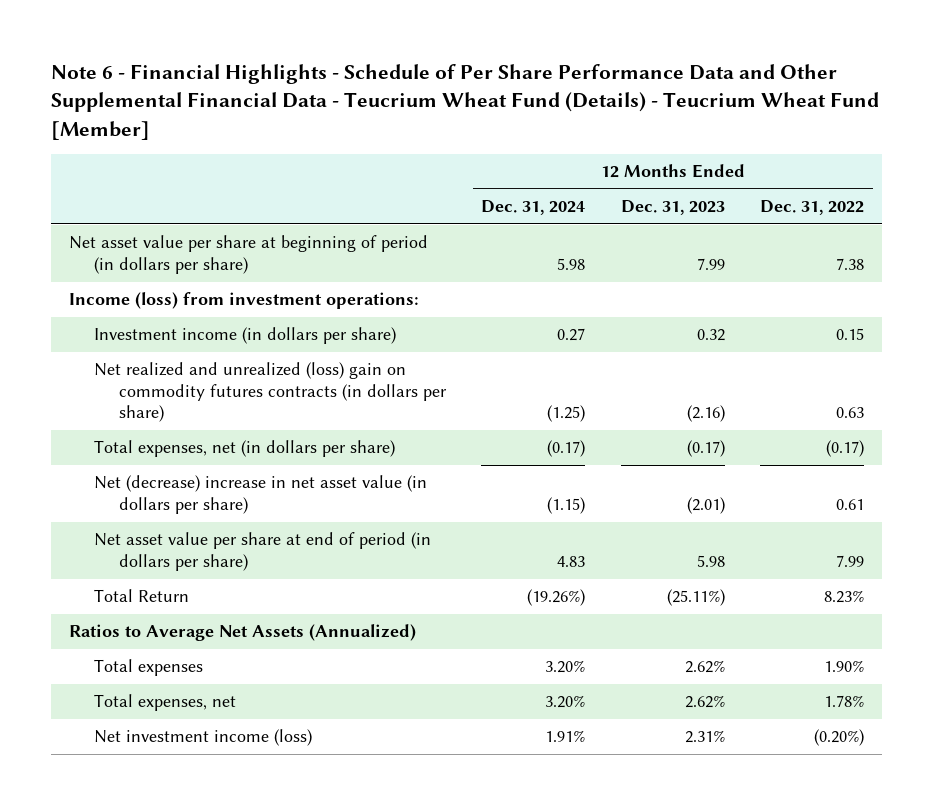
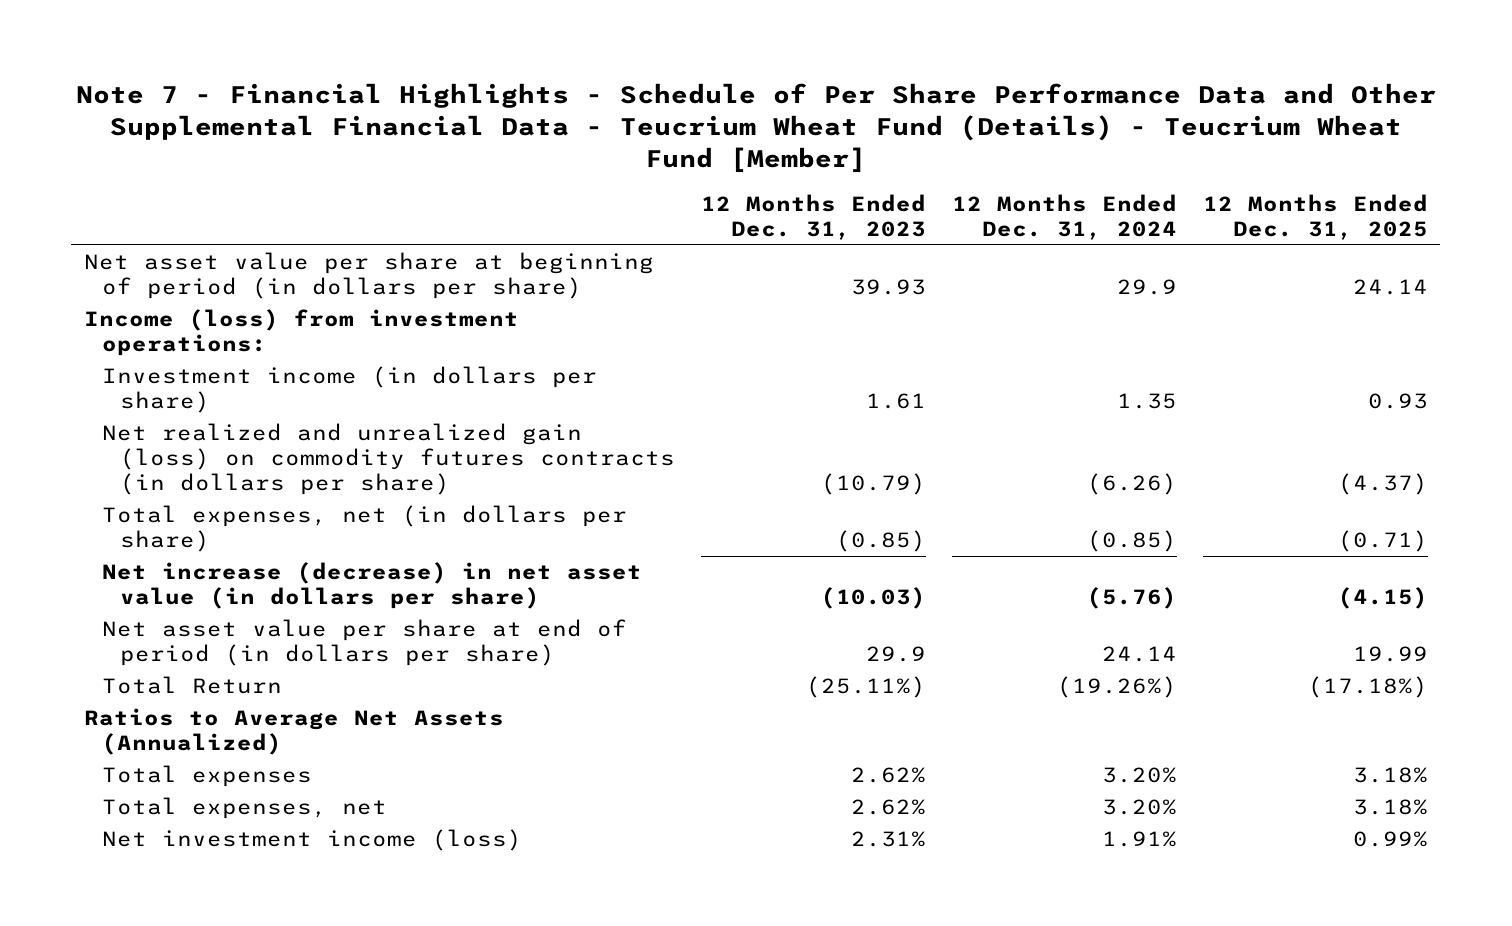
- Note 6 - Financial Highlights - Schedule of Per Share Performance Data and Other Supplemental Financial Data - Teucrium Wheat Fund (Details) - Teucrium Wheat Fund [Member]
+ Note 7 - Financial Highlights - Schedule of Per Share Performance Data and Other Supplemental Financial Data - Teucrium Wheat Fund (Details) - Teucrium Wheat Fund [Member]
- | 12 Months Ended Dec. 31, 2024 | 12 Months Ended Dec. 31, 2023 | 12 Months Ended Dec. 31, 2022
+ | 12 Months Ended Dec. 31, 2023 | 12 Months Ended Dec. 31, 2024 | 12 Months Ended Dec. 31, 2025
- Net asset value per share at beginning of period (in dollars per share) | 5.98 | 7.99 | 7.38
+ Net asset value per share at beginning of period (in dollars per share) | 39.93 | 29.9 | 24.14
- Investment income (in dollars per share) | 0.27 | 0.32 | 0.15
- Net realized and unrealized (loss) gain on commodity futures contracts (in dollars per share) | (1.25) | (2.16) | 0.63
- Total expenses, net (in dollars per share) | (0.17) | (0.17) | (0.17)
- Net (decrease) increase in net asset value (in dollars per share) | (1.15) | (2.01) | 0.61
- Net asset value per share at end of period (in dollars per share) | 4.83 | 5.98 | 7.99
+ Investment income (in dollars per share) | 1.61 | 1.35 | 0.93
+ Net realized and unrealized gain (loss) on commodity futures contracts (in dollars per share) | (10.79) | (6.26) | (4.37)
+ Total expenses, net (in dollars per share) | (0.85) | (0.85) | (0.71)
+ Net increase (decrease) in net asset value (in dollars per share) | (10.03) | (5.76) | (4.15)
+ Net asset value per share at end of period (in dollars per share) | 29.9 | 24.14 | 19.99

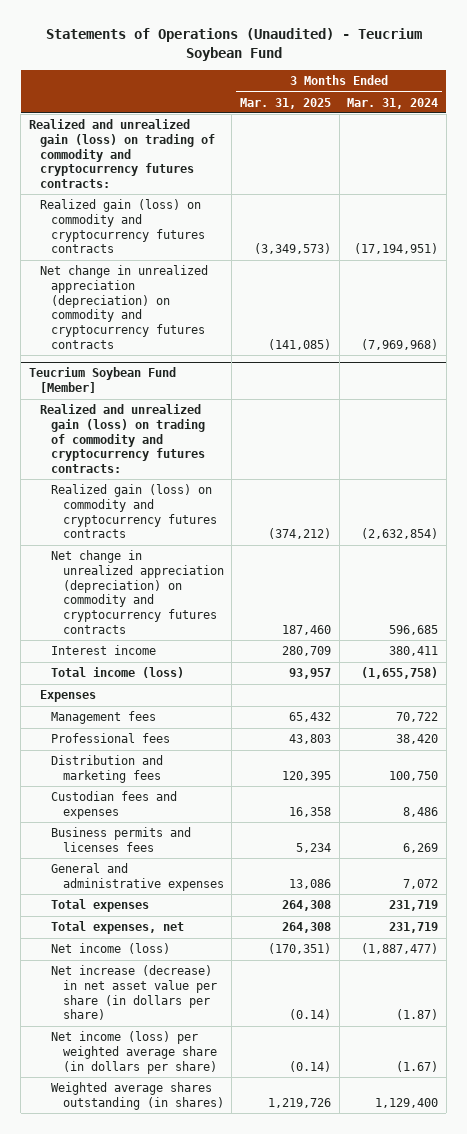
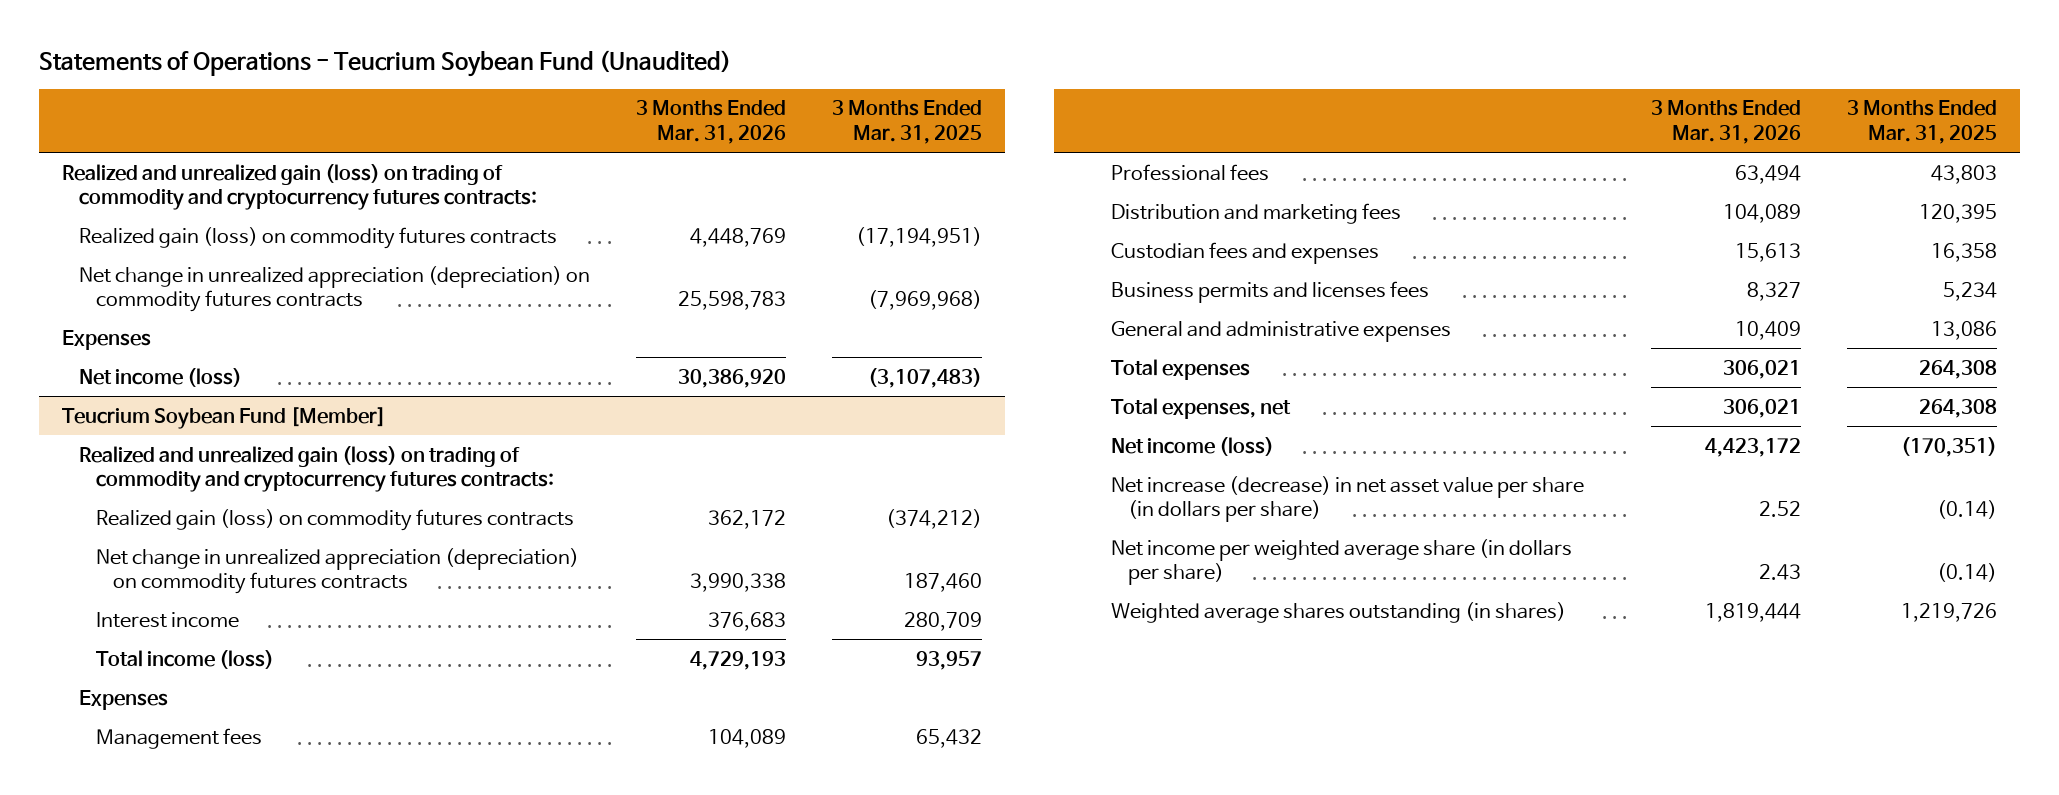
- Statements of Operations (Unaudited) - Teucrium Soybean Fund
+ Statements of Operations - Teucrium Soybean Fund (Unaudited)
- | 3 Months Ended Mar. 31, 2025 | 3 Months Ended Mar. 31, 2024
+ | 3 Months Ended Mar. 31, 2026 | 3 Months Ended Mar. 31, 2025
- Realized gain (loss) on commodity and cryptocurrency futures contracts | (3,349,573) | (17,194,951)
- Net change in unrealized appreciation (depreciation) on commodity and cryptocurrency futures contracts | (141,085) | (7,969,968)
+ Realized gain (loss) on commodity futures contracts | 4,448,769 | (17,194,951)
+ Net change in unrealized appreciation (depreciation) on commodity futures contracts | 25,598,783 | (7,969,968)
+ Expenses
+ Net income (loss) | 30,386,920 | (3,107,483)
@ Teucrium Soybean Fund [Member]
- Realized gain (loss) on commodity and cryptocurrency futures contracts | (374,212) | (2,632,854)
- Net change in unrealized appreciation (depreciation) on commodity and cryptocurrency futures contracts | 187,460 | 596,685
+ Realized gain (loss) on commodity futures contracts | 362,172 | (374,212)
+ Net change in unrealized appreciation (depreciation) on commodity futures contracts | 3,990,338 | 187,460
- Net income (loss) per weighted average share (in dollars per share) | (0.14) | (1.67)
+ Net income per weighted average share (in dollars per share) | 2.43 | (0.14)

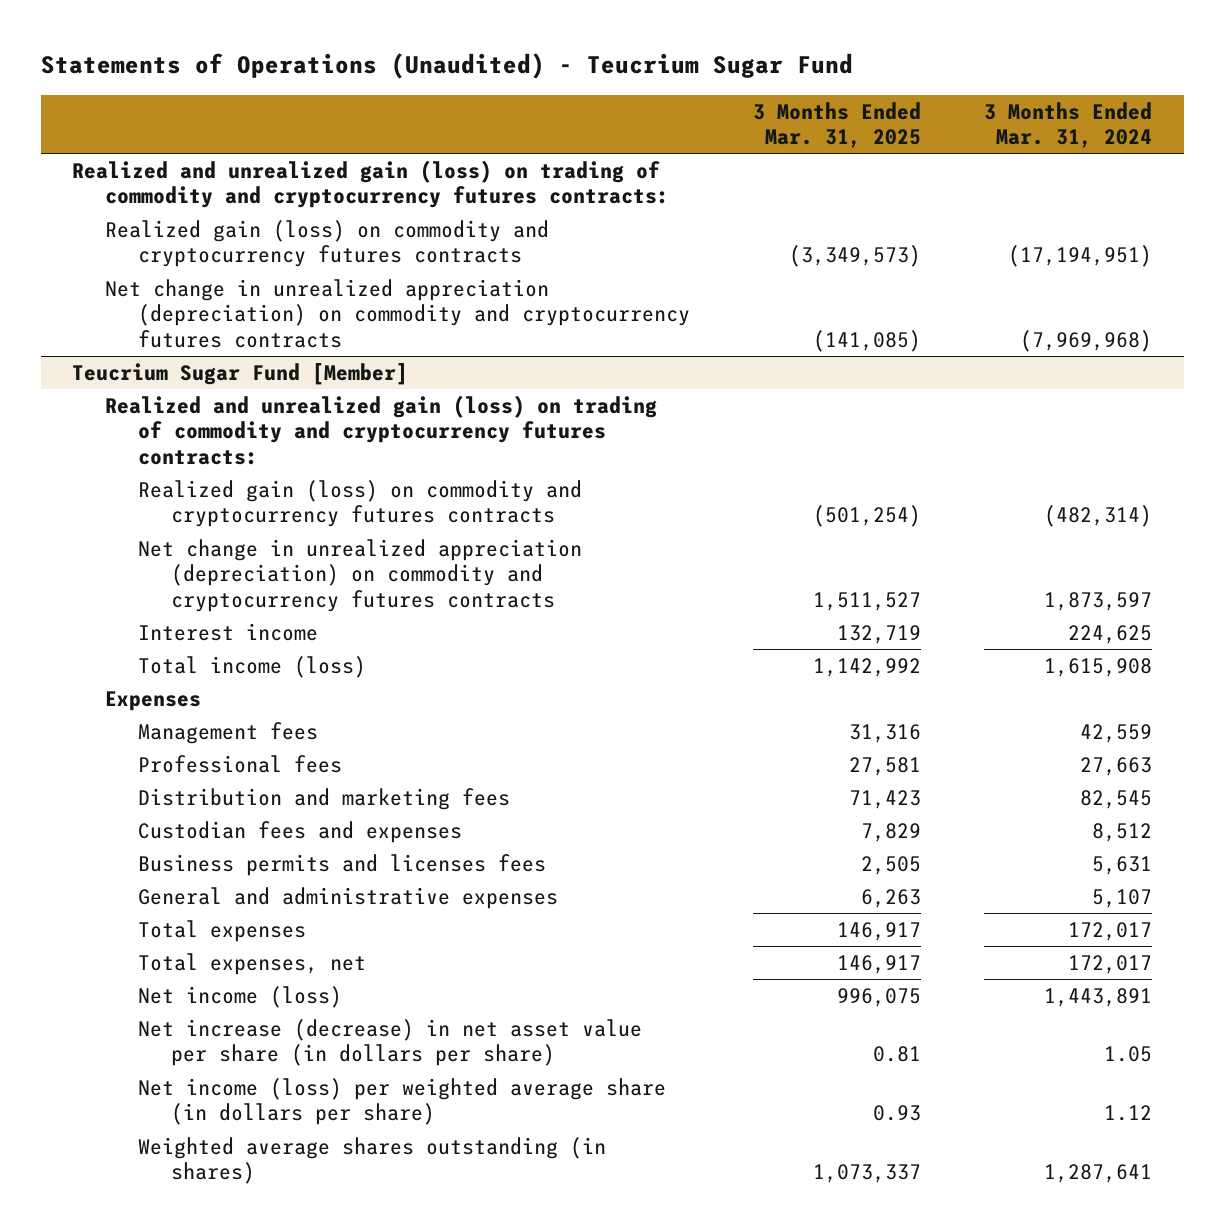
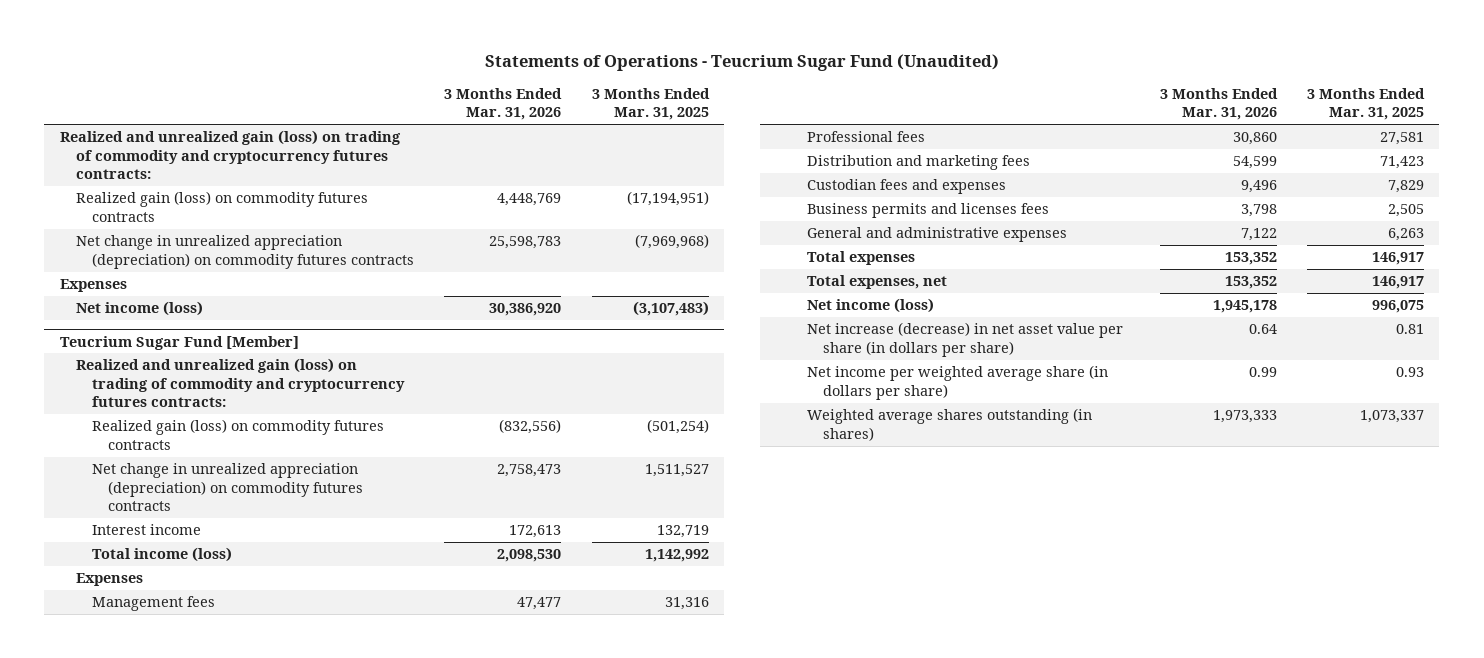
- Statements of Operations (Unaudited) - Teucrium Sugar Fund
+ Statements of Operations - Teucrium Sugar Fund (Unaudited)
- | 3 Months Ended Mar. 31, 2025 | 3 Months Ended Mar. 31, 2024
+ | 3 Months Ended Mar. 31, 2026 | 3 Months Ended Mar. 31, 2025
- Realized gain (loss) on commodity and cryptocurrency futures contracts | (3,349,573) | (17,194,951)
- Net change in unrealized appreciation (depreciation) on commodity and cryptocurrency futures contracts | (141,085) | (7,969,968)
+ Realized gain (loss) on commodity futures contracts | 4,448,769 | (17,194,951)
+ Net change in unrealized appreciation (depreciation) on commodity futures contracts | 25,598,783 | (7,969,968)
+ Expenses
+ Net income (loss) | 30,386,920 | (3,107,483)
@ Teucrium Sugar Fund [Member]
- Realized gain (loss) on commodity and cryptocurrency futures contracts | (501,254) | (482,314)
- Net change in unrealized appreciation (depreciation) on commodity and cryptocurrency futures contracts | 1,511,527 | 1,873,597
+ Realized gain (loss) on commodity futures contracts | (832,556) | (501,254)
+ Net change in unrealized appreciation (depreciation) on commodity futures contracts | 2,758,473 | 1,511,527
- Net income (loss) per weighted average share (in dollars per share) | 0.93 | 1.12
+ Net income per weighted average share (in dollars per share) | 0.99 | 0.93

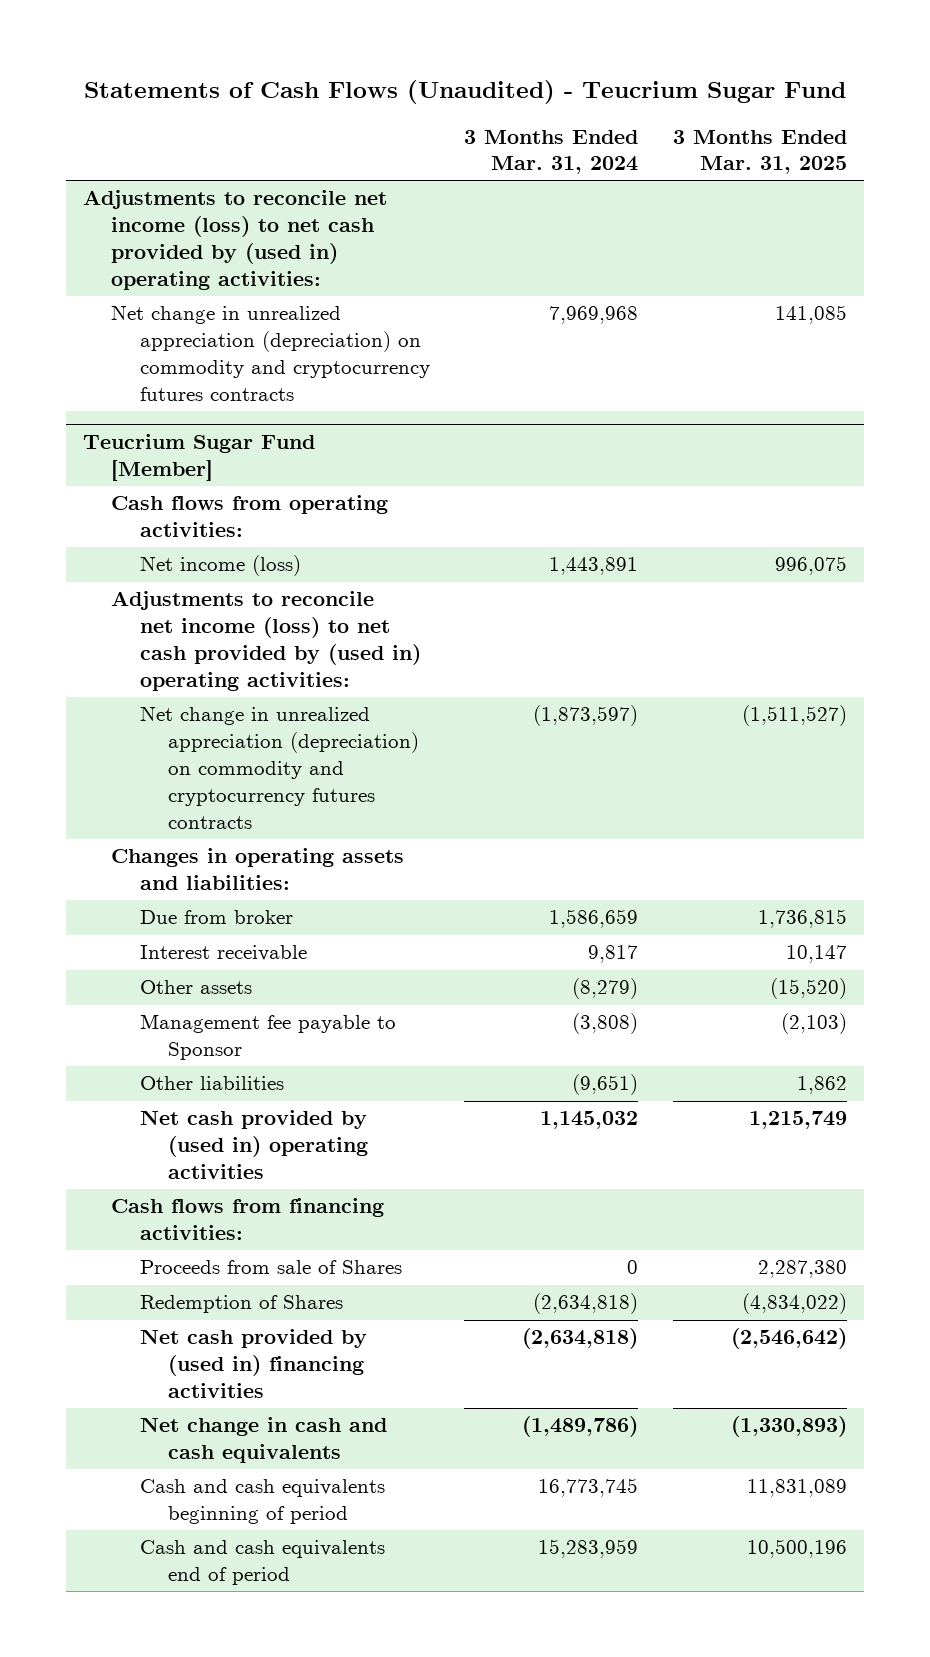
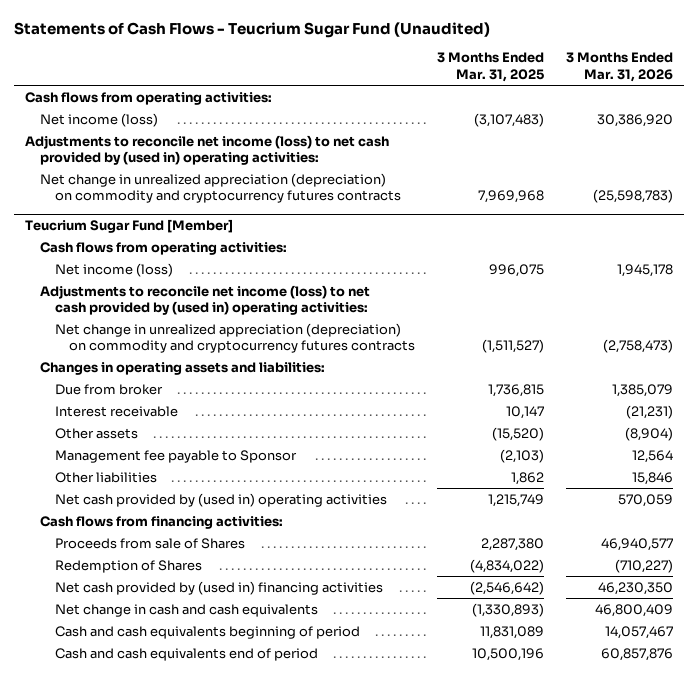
- Statements of Cash Flows (Unaudited) - Teucrium Sugar Fund
+ Statements of Cash Flows - Teucrium Sugar Fund (Unaudited)
- | 3 Months Ended Mar. 31, 2024 | 3 Months Ended Mar. 31, 2025
+ | 3 Months Ended Mar. 31, 2025 | 3 Months Ended Mar. 31, 2026
+ Cash flows from operating activities:
+ Net income (loss) | (3,107,483) | 30,386,920
- Net change in unrealized appreciation (depreciation) on commodity and cryptocurrency futures contracts | 7,969,968 | 141,085
+ Net change in unrealized appreciation (depreciation) on commodity and cryptocurrency futures contracts | 7,969,968 | (25,598,783)

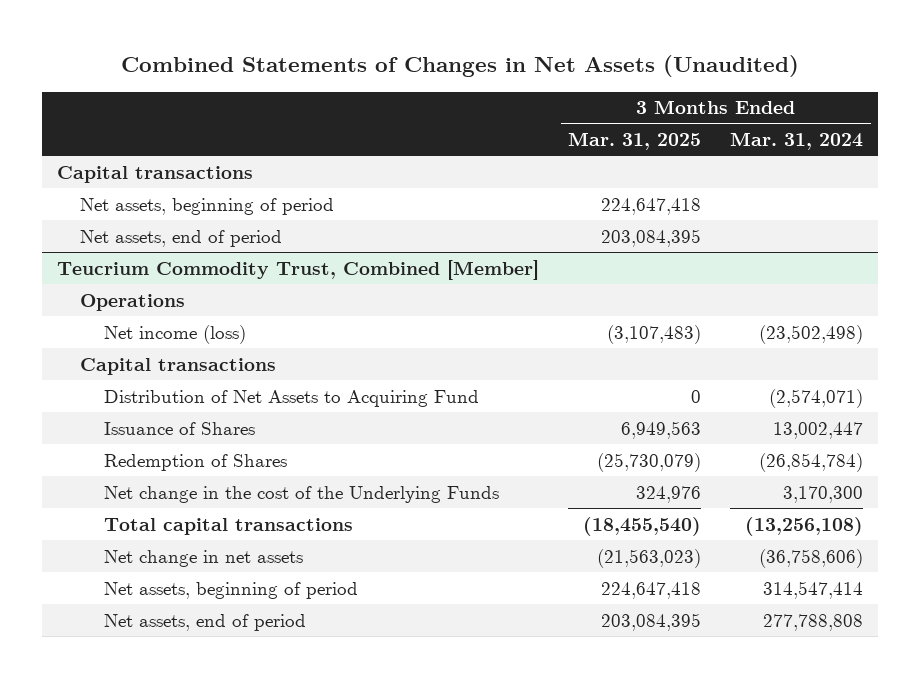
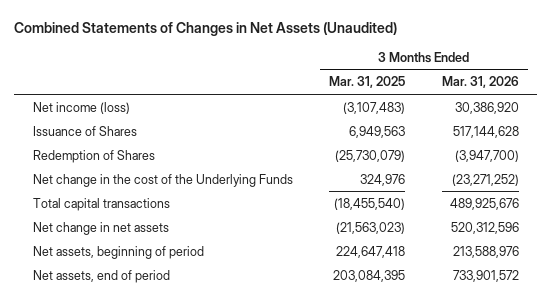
- | 3 Months Ended Mar. 31, 2025 | 3 Months Ended Mar. 31, 2024
+ | 3 Months Ended Mar. 31, 2025 | 3 Months Ended Mar. 31, 2026
- Capital transactions
- Net assets, beginning of period | 224,647,418 |
- Net assets, end of period | 203,084,395 |
- Teucrium Commodity Trust, Combined [Member]
- Operations
- Capital transactions
- Distribution of Net Assets to Acquiring Fund | 0 | (2,574,071)

